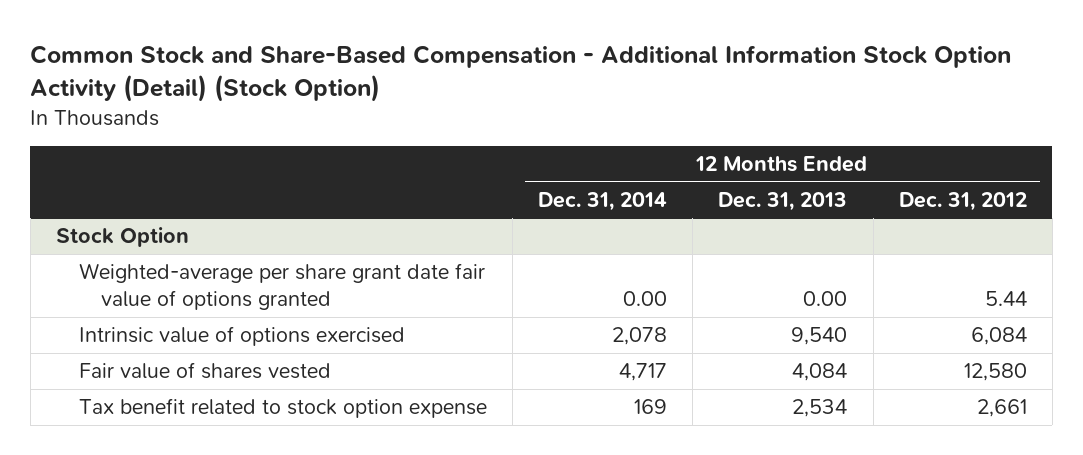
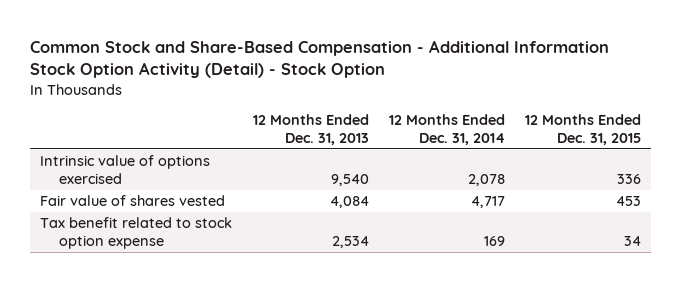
- Common Stock and Share-Based Compensation - Additional Information Stock Option Activity (Detail) (Stock Option)
+ Common Stock and Share-Based Compensation - Additional Information Stock Option Activity (Detail) - Stock Option
- | 12 Months Ended Dec. 31, 2014 | 12 Months Ended Dec. 31, 2013 | 12 Months Ended Dec. 31, 2012
+ | 12 Months Ended Dec. 31, 2013 | 12 Months Ended Dec. 31, 2014 | 12 Months Ended Dec. 31, 2015
- Stock Option
- Weighted-average per share grant date fair value of options granted | 0.00 | 0.00 | 5.44

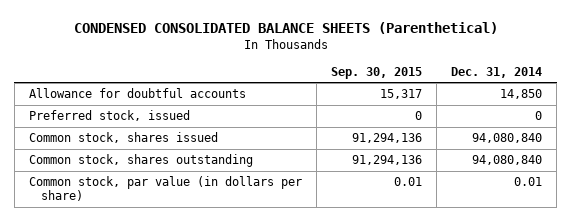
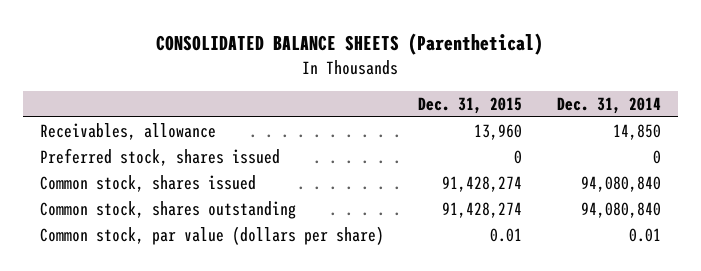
- CONDENSED CONSOLIDATED BALANCE SHEETS (Parenthetical)
+ CONSOLIDATED BALANCE SHEETS (Parenthetical)
- | Sep. 30, 2015 | Dec. 31, 2014
+ | Dec. 31, 2015 | Dec. 31, 2014
- Allowance for doubtful accounts | 15,317 | 14,850
- Preferred stock, issued | 0 | 0
+ Receivables, allowance | 13,960 | 14,850
+ Preferred stock, shares issued | 0 | 0
- Common stock, par value (in dollars per share) | 0.01 | 0.01
+ Common stock, par value (dollars per share) | 0.01 | 0.01

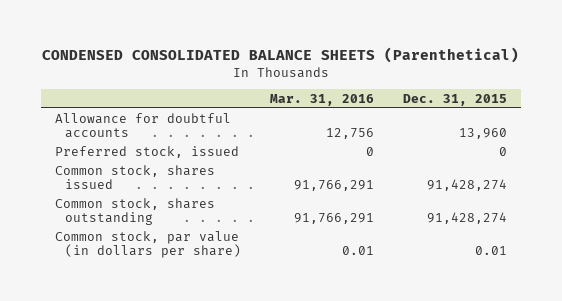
- CONSOLIDATED BALANCE SHEETS (Parenthetical)
+ CONDENSED CONSOLIDATED BALANCE SHEETS (Parenthetical)
- | Dec. 31, 2015 | Dec. 31, 2014
+ | Mar. 31, 2016 | Dec. 31, 2015
- Receivables, allowance | 13,960 | 14,850
- Preferred stock, shares issued | 0 | 0
+ Allowance for doubtful accounts | 12,756 | 13,960
+ Preferred stock, issued | 0 | 0
- Common stock, par value (dollars per share) | 0.01 | 0.01
+ Common stock, par value (in dollars per share) | 0.01 | 0.01

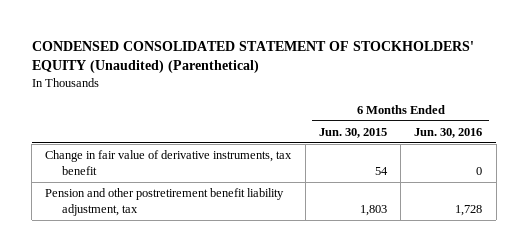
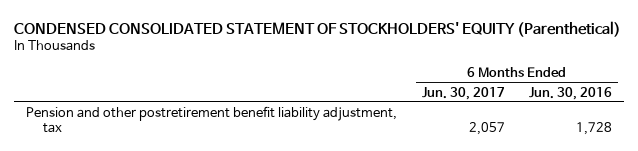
- CONDENSED CONSOLIDATED STATEMENT OF STOCKHOLDERS' EQUITY (Unaudited) (Parenthetical)
+ CONDENSED CONSOLIDATED STATEMENT OF STOCKHOLDERS' EQUITY (Parenthetical)
- | 6 Months Ended Jun. 30, 2015 | 6 Months Ended Jun. 30, 2016
+ | 6 Months Ended Jun. 30, 2017 | 6 Months Ended Jun. 30, 2016
- Change in fair value of derivative instruments, tax benefit | 54 | 0

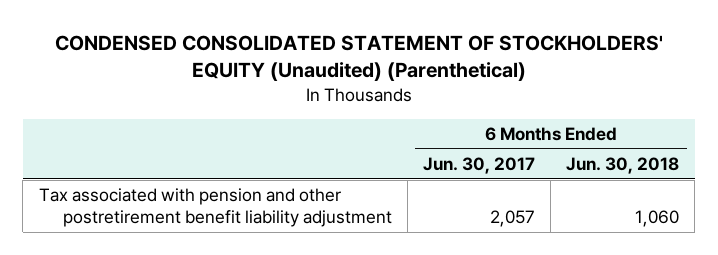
- CONDENSED CONSOLIDATED STATEMENT OF STOCKHOLDERS' EQUITY (Parenthetical)
+ CONDENSED CONSOLIDATED STATEMENT OF STOCKHOLDERS' EQUITY (Unaudited) (Parenthetical)
- | 6 Months Ended Jun. 30, 2017 | 6 Months Ended Jun. 30, 2016
+ | 6 Months Ended Jun. 30, 2017 | 6 Months Ended Jun. 30, 2018
- Pension and other postretirement benefit liability adjustment, tax | 2,057 | 1,728
+ Tax associated with pension and other postretirement benefit liability adjustment | 2,057 | 1,060

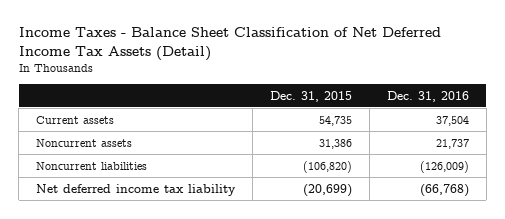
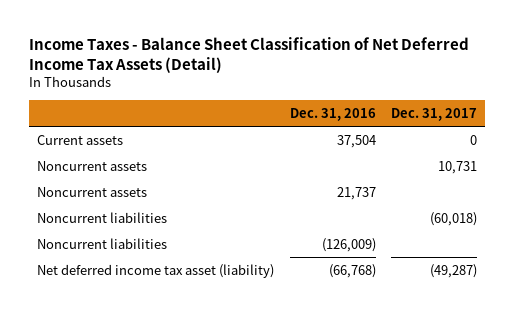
- | Dec. 31, 2015 | Dec. 31, 2016
+ | Dec. 31, 2016 | Dec. 31, 2017
+ Noncurrent assets | | 10,731
+ Noncurrent liabilities | | (60,018)
- Net deferred income tax liability | (20,699) | (66,768)
+ Net deferred income tax asset (liability) | (66,768) | (49,287)

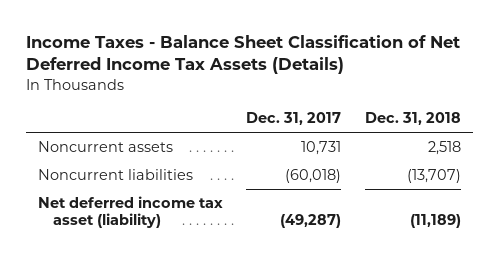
- Income Taxes - Balance Sheet Classification of Net Deferred Income Tax Assets (Detail)
+ Income Taxes - Balance Sheet Classification of Net Deferred Income Tax Assets (Details)
- | Dec. 31, 2016 | Dec. 31, 2017
+ | Dec. 31, 2017 | Dec. 31, 2018
- Current assets | 37,504 | 0
- Noncurrent assets | 21,737 |
- Noncurrent liabilities | (126,009) |

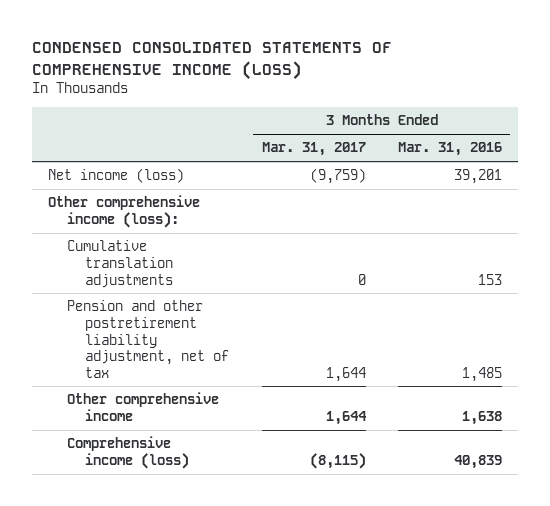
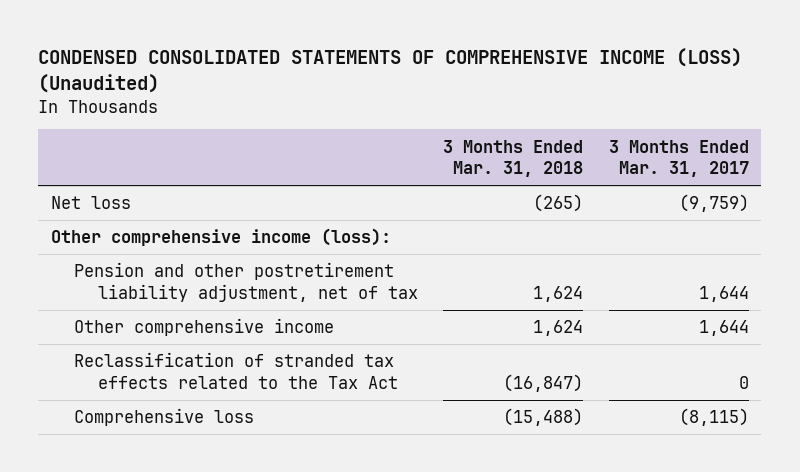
- CONDENSED CONSOLIDATED STATEMENTS OF COMPREHENSIVE INCOME (LOSS)
+ CONDENSED CONSOLIDATED STATEMENTS OF COMPREHENSIVE INCOME (LOSS) (Unaudited)
- | 3 Months Ended Mar. 31, 2017 | 3 Months Ended Mar. 31, 2016
+ | 3 Months Ended Mar. 31, 2018 | 3 Months Ended Mar. 31, 2017
- Net income (loss) | (9,759) | 39,201
+ Net loss | (265) | (9,759)
- Cumulative translation adjustments | 0 | 153
- Comprehensive income (loss) | (8,115) | 40,839
+ Reclassification of stranded tax effects related to the Tax Act | (16,847) | 0
+ Comprehensive loss | (15,488) | (8,115)

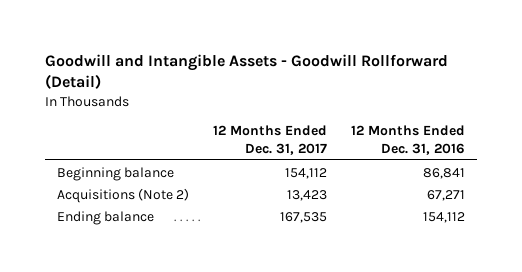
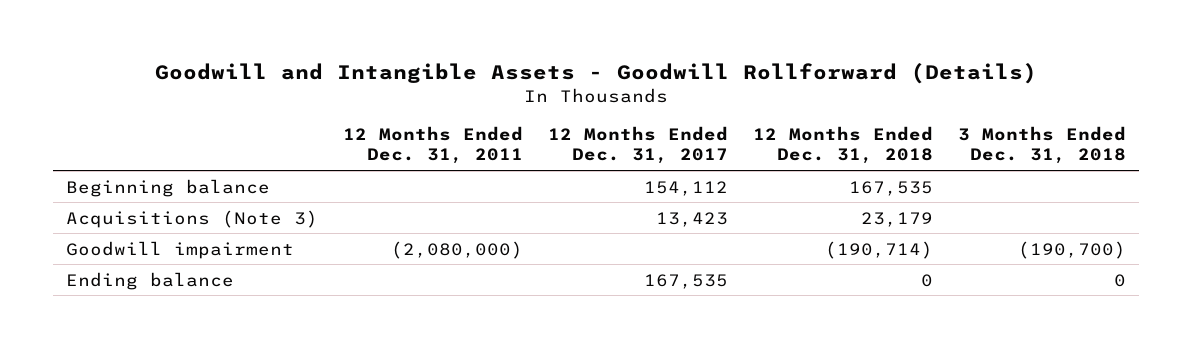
- Goodwill and Intangible Assets - Goodwill Rollforward (Detail)
+ Goodwill and Intangible Assets - Goodwill Rollforward (Details)
- | 12 Months Ended Dec. 31, 2017 | 12 Months Ended Dec. 31, 2016
+ | 12 Months Ended Dec. 31, 2011 | 12 Months Ended Dec. 31, 2017 | 12 Months Ended Dec. 31, 2018 | 3 Months Ended Dec. 31, 2018
- Acquisitions (Note 2) | 13,423 | 67,271
+ Acquisitions (Note 3) | | 13,423 | 23,179 |
+ Goodwill impairment | (2,080,000) | | (190,714) | (190,700)

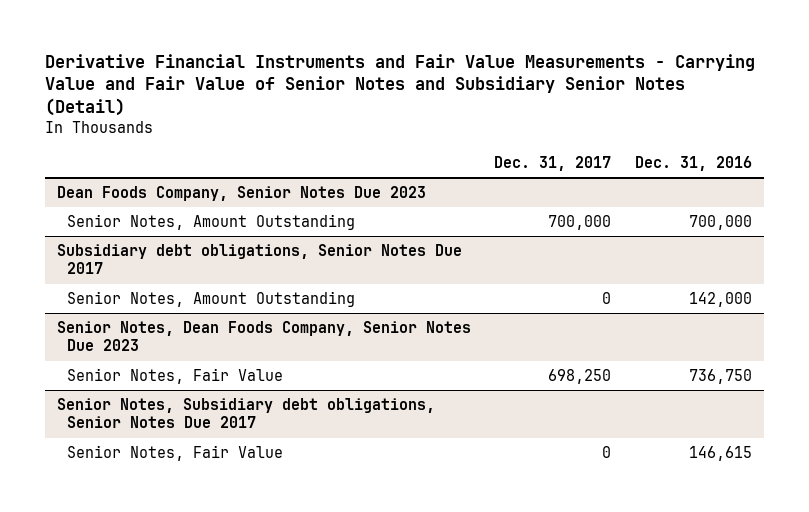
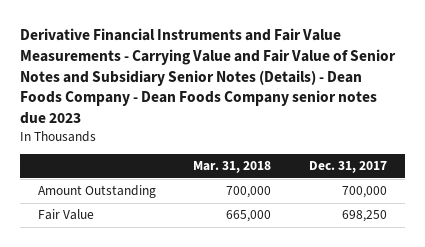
- Derivative Financial Instruments and Fair Value Measurements - Carrying Value and Fair Value of Senior Notes and Subsidiary Senior Notes (Detail)
+ Derivative Financial Instruments and Fair Value Measurements - Carrying Value and Fair Value of Senior Notes and Subsidiary Senior Notes (Details) - Dean Foods Company - Dean Foods Company senior notes due 2023
- | Dec. 31, 2017 | Dec. 31, 2016
+ | Mar. 31, 2018 | Dec. 31, 2017
- Dean Foods Company, Senior Notes Due 2023
- Senior Notes, Amount Outstanding | 700,000 | 700,000
- Subsidiary debt obligations, Senior Notes Due 2017
- Senior Notes, Amount Outstanding | 0 | 142,000
- Senior Notes, Dean Foods Company, Senior Notes Due 2023
- Senior Notes, Fair Value | 698,250 | 736,750
- Senior Notes, Subsidiary debt obligations, Senior Notes Due 2017
- Senior Notes, Fair Value | 0 | 146,615
+ Amount Outstanding | 700,000 | 700,000
+ Fair Value | 665,000 | 698,250

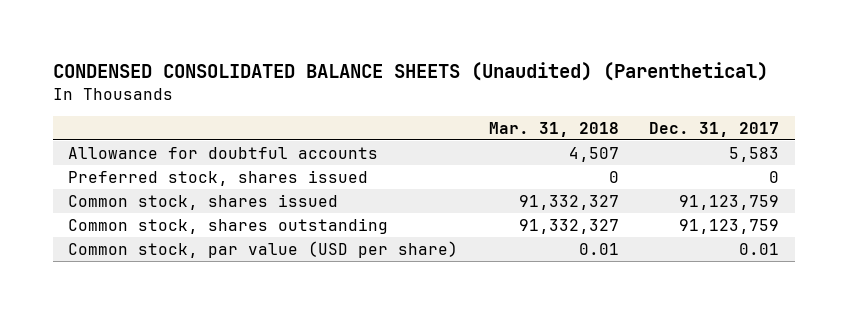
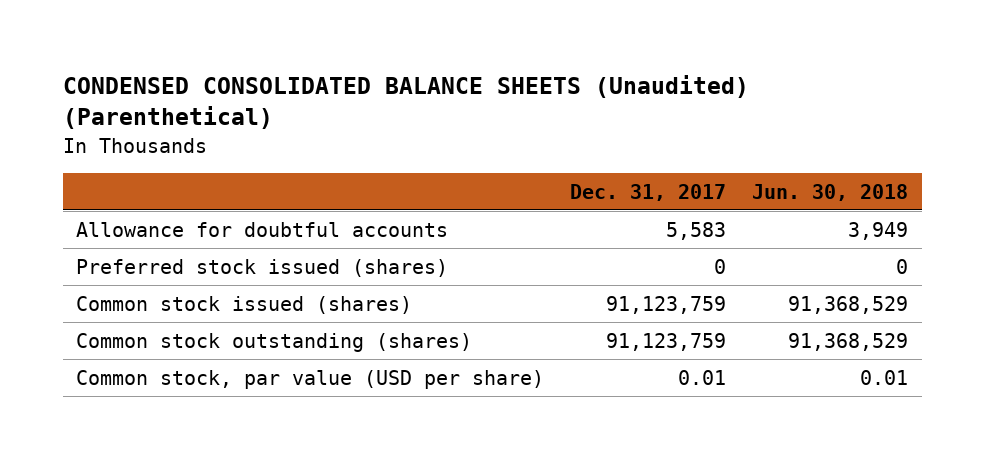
- | Mar. 31, 2018 | Dec. 31, 2017
+ | Dec. 31, 2017 | Jun. 30, 2018
- Preferred stock, shares issued | 0 | 0
- Common stock, shares issued | 91,332,327 | 91,123,759
- Common stock, shares outstanding | 91,332,327 | 91,123,759
+ Preferred stock issued (shares) | 0 | 0
+ Common stock issued (shares) | 91,123,759 | 91,368,529
+ Common stock outstanding (shares) | 91,123,759 | 91,368,529

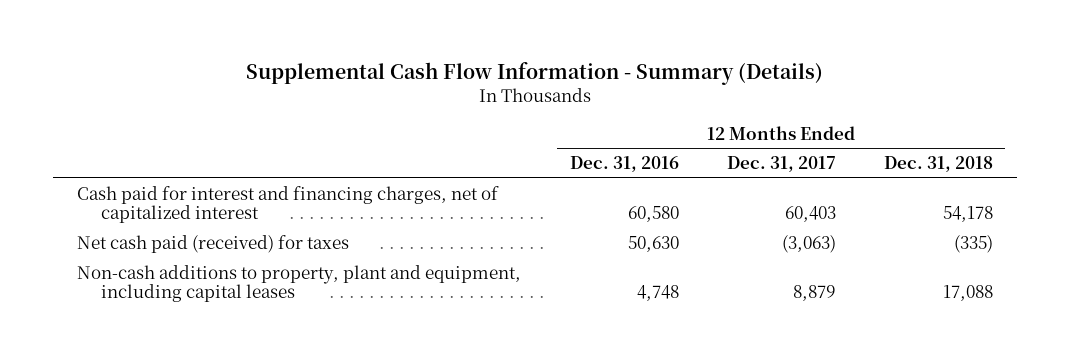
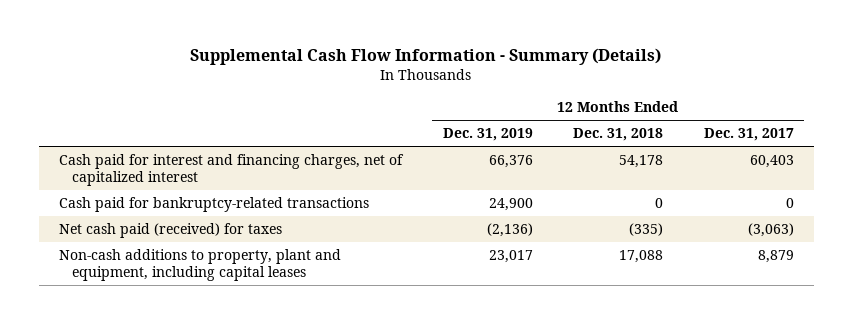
- | 12 Months Ended Dec. 31, 2016 | 12 Months Ended Dec. 31, 2017 | 12 Months Ended Dec. 31, 2018
+ | 12 Months Ended Dec. 31, 2019 | 12 Months Ended Dec. 31, 2018 | 12 Months Ended Dec. 31, 2017
+ Cash paid for bankruptcy-related transactions | 24,900 | 0 | 0

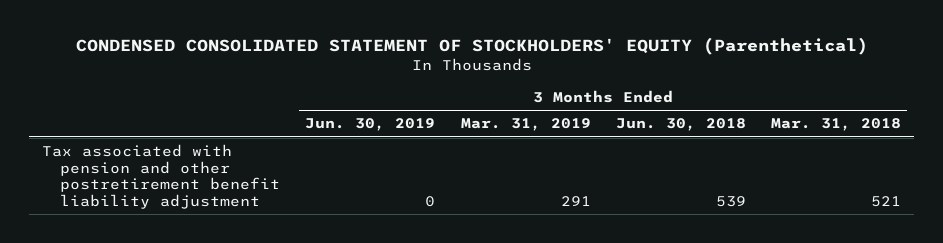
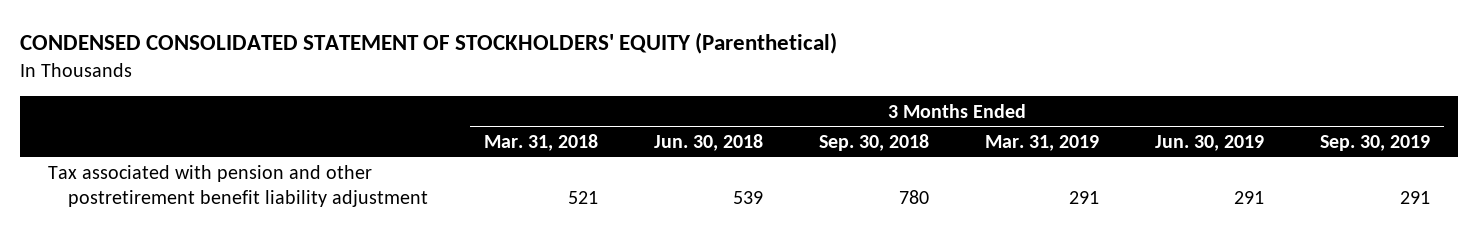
- | 3 Months Ended Jun. 30, 2019 | 3 Months Ended Mar. 31, 2019 | 3 Months Ended Jun. 30, 2018 | 3 Months Ended Mar. 31, 2018
+ | 3 Months Ended Mar. 31, 2018 | 3 Months Ended Jun. 30, 2018 | 3 Months Ended Sep. 30, 2018 | 3 Months Ended Mar. 31, 2019 | 3 Months Ended Jun. 30, 2019 | 3 Months Ended Sep. 30, 2019
- Tax associated with pension and other postretirement benefit liability adjustment | 0 | 291 | 539 | 521
+ Tax associated with pension and other postretirement benefit liability adjustment | 521 | 539 | 780 | 291 | 291 | 291

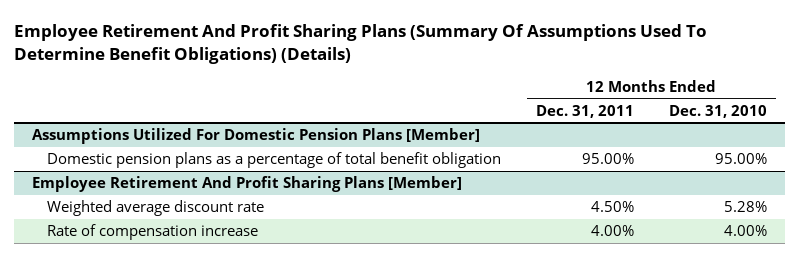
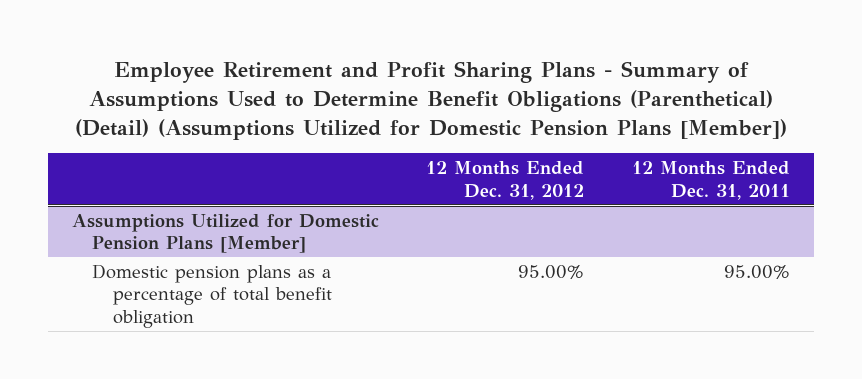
- Employee Retirement And Profit Sharing Plans (Summary Of Assumptions Used To Determine Benefit Obligations) (Details)
+ Employee Retirement and Profit Sharing Plans - Summary of Assumptions Used to Determine Benefit Obligations (Parenthetical) (Detail) (Assumptions Utilized for Domestic Pension Plans [Member])
- | 12 Months Ended Dec. 31, 2011 | 12 Months Ended Dec. 31, 2010
+ | 12 Months Ended Dec. 31, 2012 | 12 Months Ended Dec. 31, 2011
- Assumptions Utilized For Domestic Pension Plans [Member]
+ Assumptions Utilized for Domestic Pension Plans [Member]
- Employee Retirement And Profit Sharing Plans [Member]
- Weighted average discount rate | 4.50% | 5.28%
- Rate of compensation increase | 4.00% | 4.00%

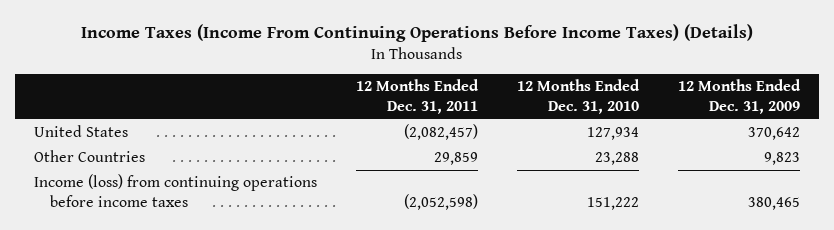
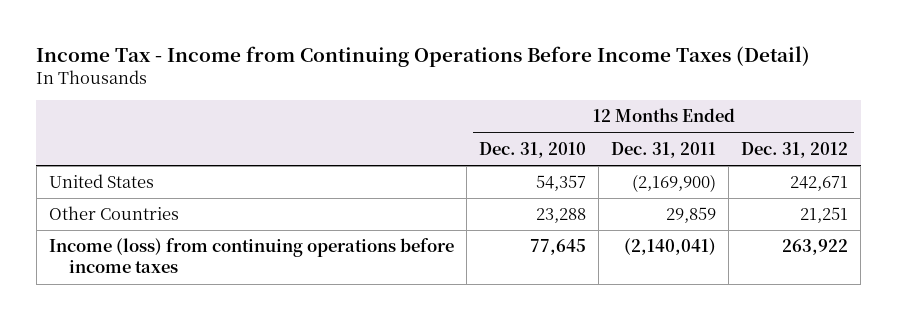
- Income Taxes (Income From Continuing Operations Before Income Taxes) (Details)
+ Income Tax - Income from Continuing Operations Before Income Taxes (Detail)
- | 12 Months Ended Dec. 31, 2011 | 12 Months Ended Dec. 31, 2010 | 12 Months Ended Dec. 31, 2009
+ | 12 Months Ended Dec. 31, 2010 | 12 Months Ended Dec. 31, 2011 | 12 Months Ended Dec. 31, 2012
- United States | (2,082,457) | 127,934 | 370,642
+ United States | 54,357 | (2,169,900) | 242,671
- Income (loss) from continuing operations before income taxes | (2,052,598) | 151,222 | 380,465
+ Income (loss) from continuing operations before income taxes | 77,645 | (2,140,041) | 263,922

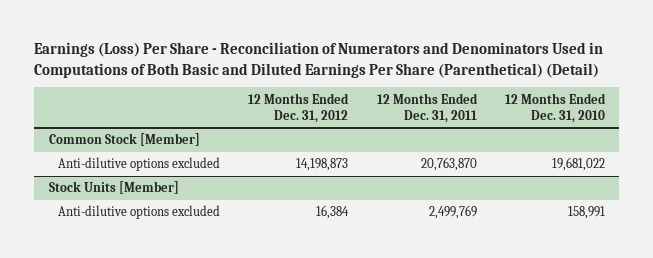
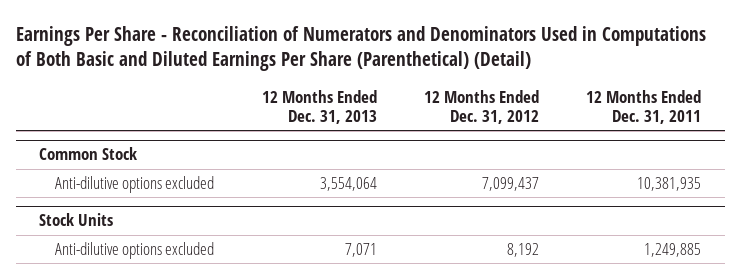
- Earnings (Loss) Per Share - Reconciliation of Numerators and Denominators Used in Computations of Both Basic and Diluted Earnings Per Share (Parenthetical) (Detail)
+ Earnings Per Share - Reconciliation of Numerators and Denominators Used in Computations of Both Basic and Diluted Earnings Per Share (Parenthetical) (Detail)
- | 12 Months Ended Dec. 31, 2012 | 12 Months Ended Dec. 31, 2011 | 12 Months Ended Dec. 31, 2010
+ | 12 Months Ended Dec. 31, 2013 | 12 Months Ended Dec. 31, 2012 | 12 Months Ended Dec. 31, 2011
- Common Stock [Member]
- Anti-dilutive options excluded | 14,198,873 | 20,763,870 | 19,681,022
- Stock Units [Member]
- Anti-dilutive options excluded | 16,384 | 2,499,769 | 158,991
+ Common Stock
+ Anti-dilutive options excluded | 3,554,064 | 7,099,437 | 10,381,935
+ Stock Units
+ Anti-dilutive options excluded | 7,071 | 8,192 | 1,249,885

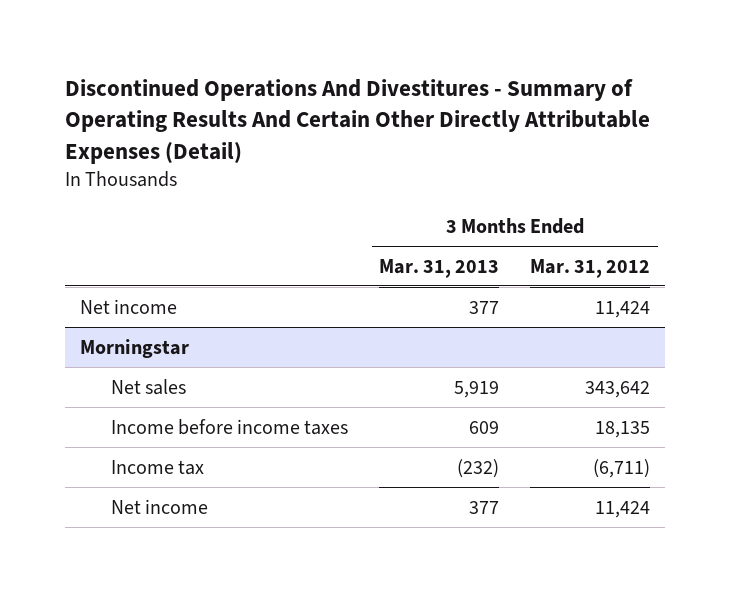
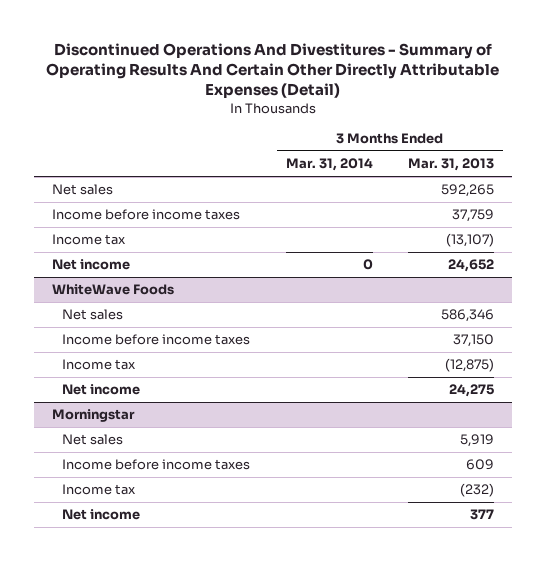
- | 3 Months Ended Mar. 31, 2013 | 3 Months Ended Mar. 31, 2012
+ | 3 Months Ended Mar. 31, 2014 | 3 Months Ended Mar. 31, 2013
- Net income | 377 | 11,424
+ Net sales | | 592,265
+ Income before income taxes | | 37,759
+ Income tax | | (13,107)
+ Net income | 0 | 24,652
+ WhiteWave Foods
+ Net sales | | 586,346
+ Income before income taxes | | 37,150
+ Income tax | | (12,875)
+ Net income | | 24,275

